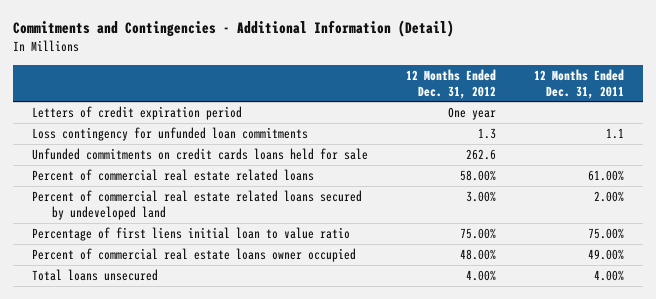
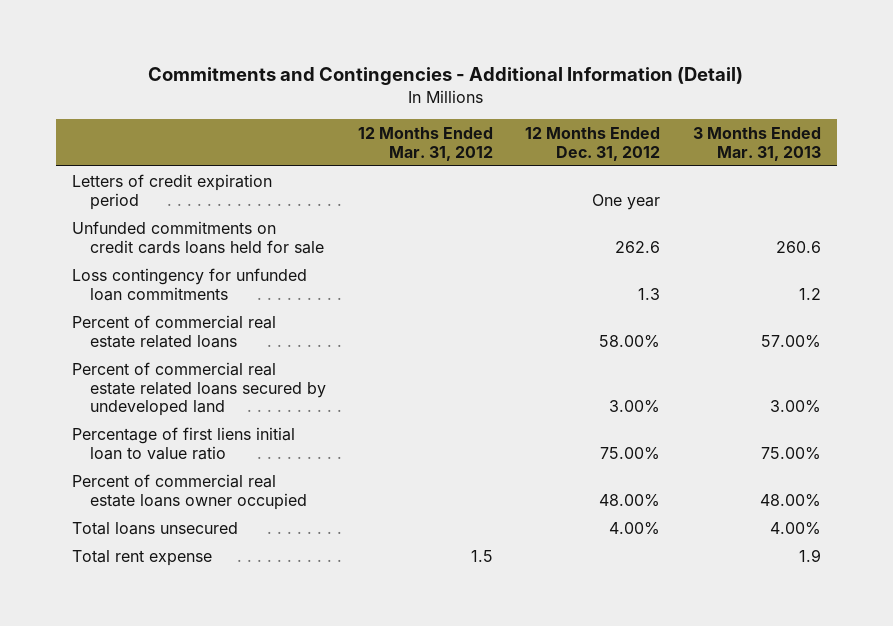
- | 12 Months Ended Dec. 31, 2012 | 12 Months Ended Dec. 31, 2011
+ | 12 Months Ended Mar. 31, 2012 | 12 Months Ended Dec. 31, 2012 | 3 Months Ended Mar. 31, 2013
moved down: Loss contingency for unfunded loan commitments | | 1.3 | 1.2
+ Total rent expense | 1.5 | | 1.9

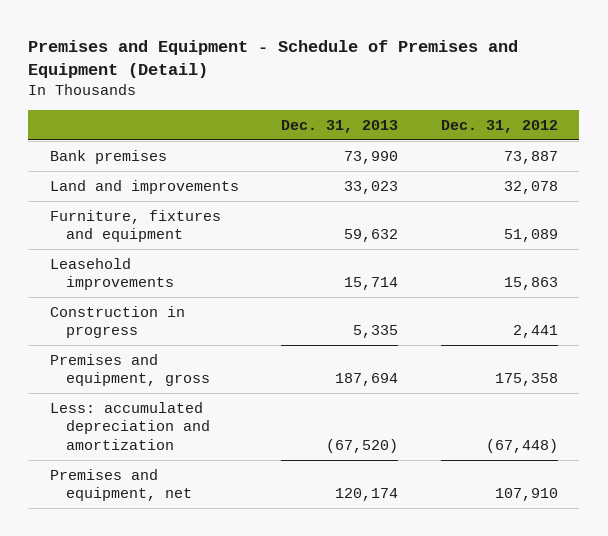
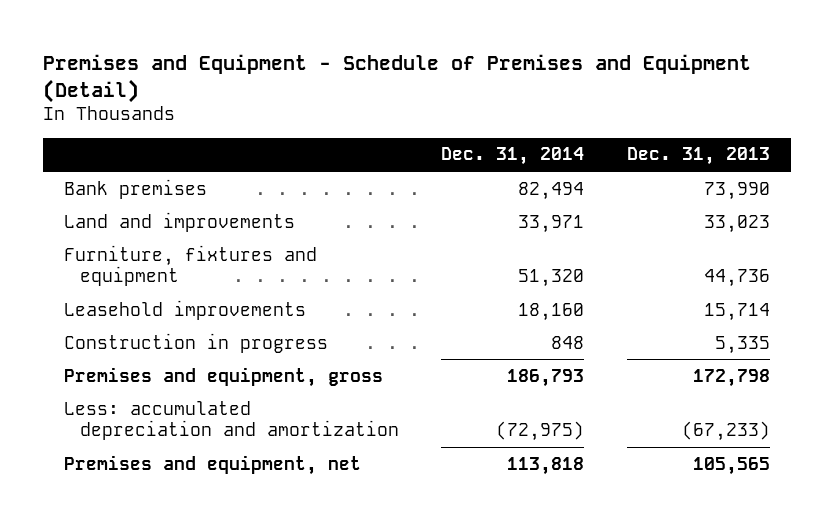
- | Dec. 31, 2013 | Dec. 31, 2012
+ | Dec. 31, 2014 | Dec. 31, 2013
- Furniture, fixtures and equipment | 59,632 | 51,089
+ Furniture, fixtures and equipment | 51,320 | 44,736
- Premises and equipment, gross | 187,694 | 175,358
- Less: accumulated depreciation and amortization | (67,520) | (67,448)
- Premises and equipment, net | 120,174 | 107,910
+ Premises and equipment, gross | 186,793 | 172,798
+ Less: accumulated depreciation and amortization | (72,975) | (67,233)
+ Premises and equipment, net | 113,818 | 105,565

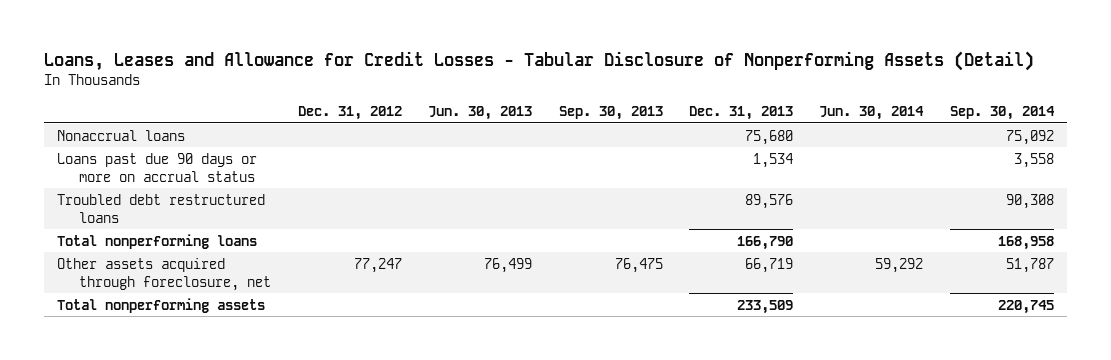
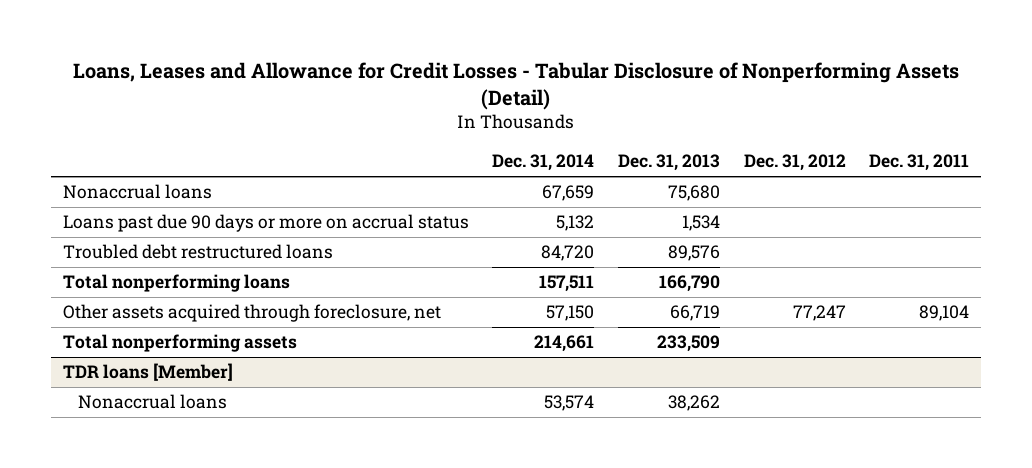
- | Dec. 31, 2012 | Jun. 30, 2013 | Sep. 30, 2013 | Dec. 31, 2013 | Jun. 30, 2014 | Sep. 30, 2014
+ | Dec. 31, 2014 | Dec. 31, 2013 | Dec. 31, 2012 | Dec. 31, 2011
+ TDR loans [Member]
+ Nonaccrual loans | 53,574 | 38,262 | |

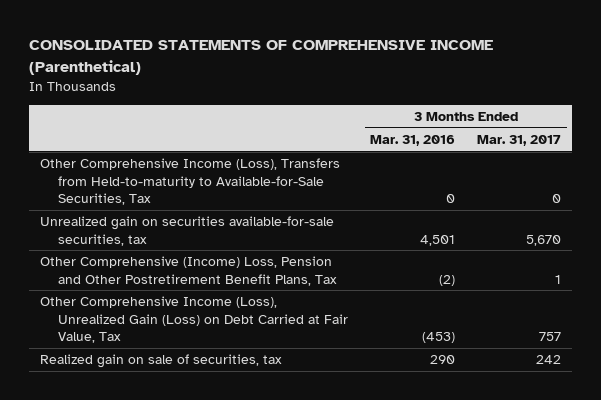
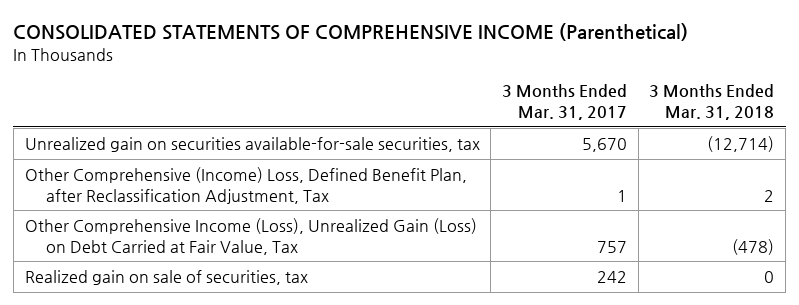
- | 3 Months Ended Mar. 31, 2016 | 3 Months Ended Mar. 31, 2017
+ | 3 Months Ended Mar. 31, 2017 | 3 Months Ended Mar. 31, 2018
- Other Comprehensive Income (Loss), Transfers from Held-to-maturity to Available-for-Sale Securities, Tax | 0 | 0
- Other Comprehensive (Income) Loss, Pension and Other Postretirement Benefit Plans, Tax | (2) | 1
+ Other Comprehensive (Income) Loss, Defined Benefit Plan, after Reclassification Adjustment, Tax | 1 | 2

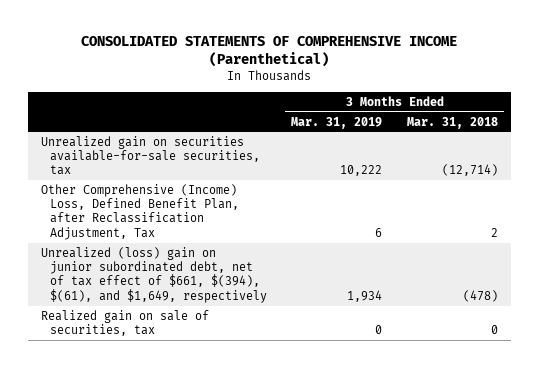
- | 3 Months Ended Mar. 31, 2017 | 3 Months Ended Mar. 31, 2018
+ | 3 Months Ended Mar. 31, 2019 | 3 Months Ended Mar. 31, 2018
- Other Comprehensive Income (Loss), Unrealized Gain (Loss) on Debt Carried at Fair Value, Tax | 757 | (478)
+ Unrealized (loss) gain on junior subordinated debt, net of tax effect of $661, $(394), $(61), and $1,649, respectively | 1,934 | (478)

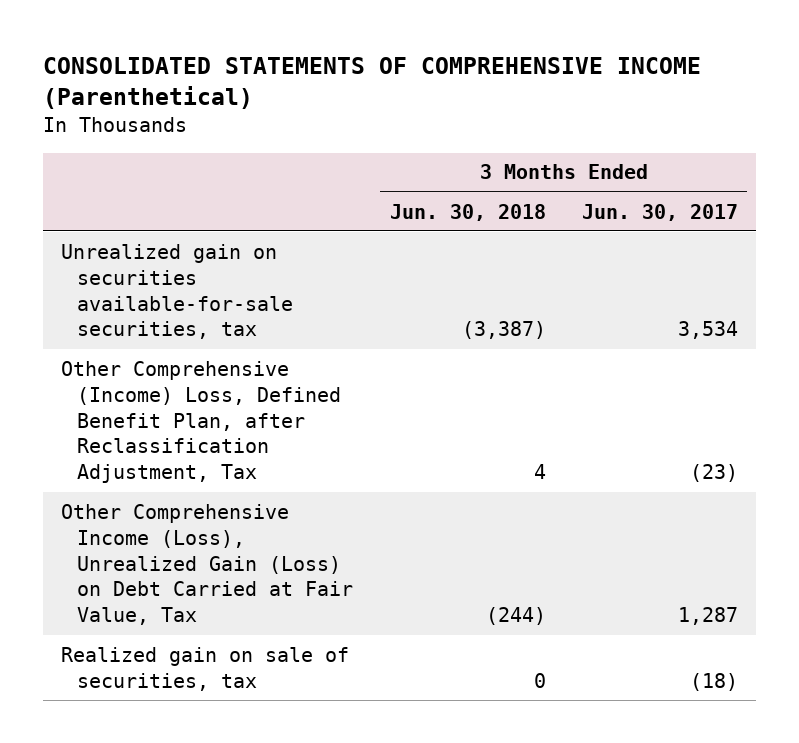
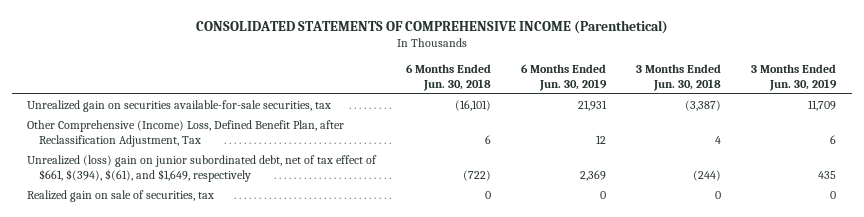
- | 3 Months Ended Jun. 30, 2018 | 3 Months Ended Jun. 30, 2017
+ | 6 Months Ended Jun. 30, 2018 | 6 Months Ended Jun. 30, 2019 | 3 Months Ended Jun. 30, 2018 | 3 Months Ended Jun. 30, 2019
- Other Comprehensive Income (Loss), Unrealized Gain (Loss) on Debt Carried at Fair Value, Tax | (244) | 1,287
+ Unrealized (loss) gain on junior subordinated debt, net of tax effect of $661, $(394), $(61), and $1,649, respectively | (722) | 2,369 | (244) | 435

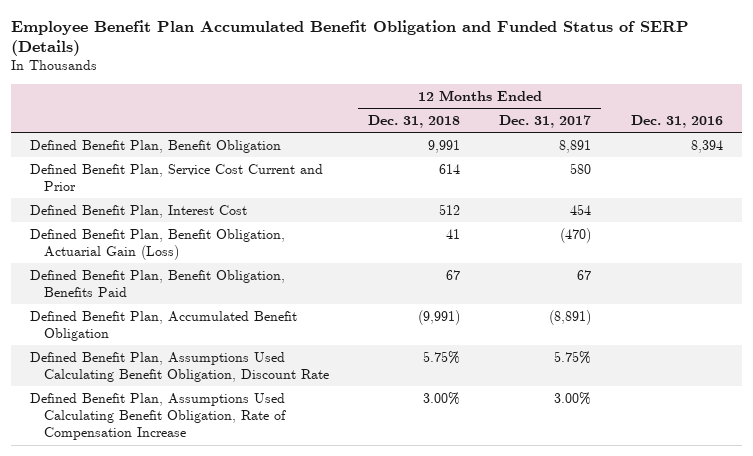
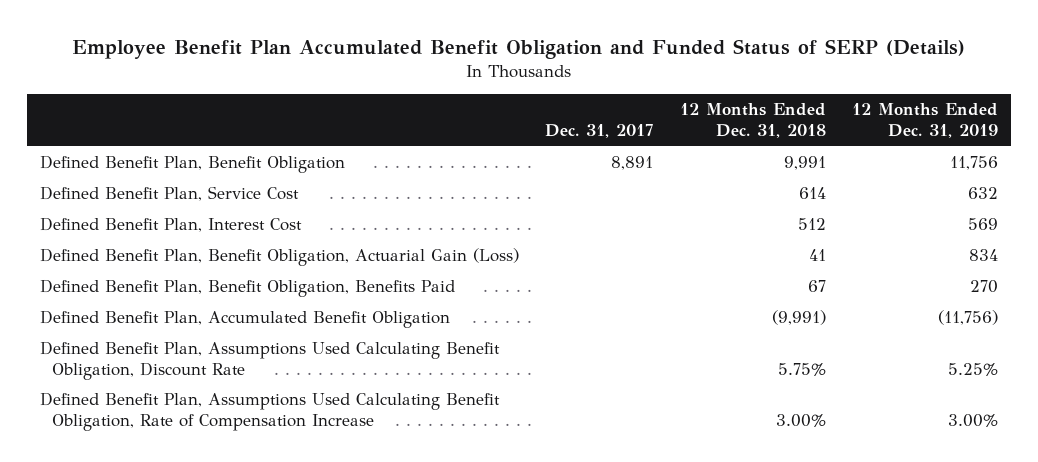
- | 12 Months Ended Dec. 31, 2018 | 12 Months Ended Dec. 31, 2017 | Dec. 31, 2016
+ | Dec. 31, 2017 | 12 Months Ended Dec. 31, 2018 | 12 Months Ended Dec. 31, 2019
- Defined Benefit Plan, Service Cost Current and Prior | 614 | 580 |
+ Defined Benefit Plan, Service Cost | | 614 | 632

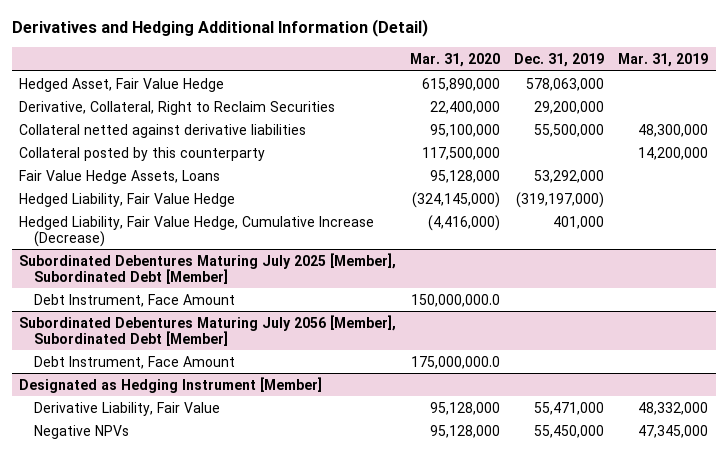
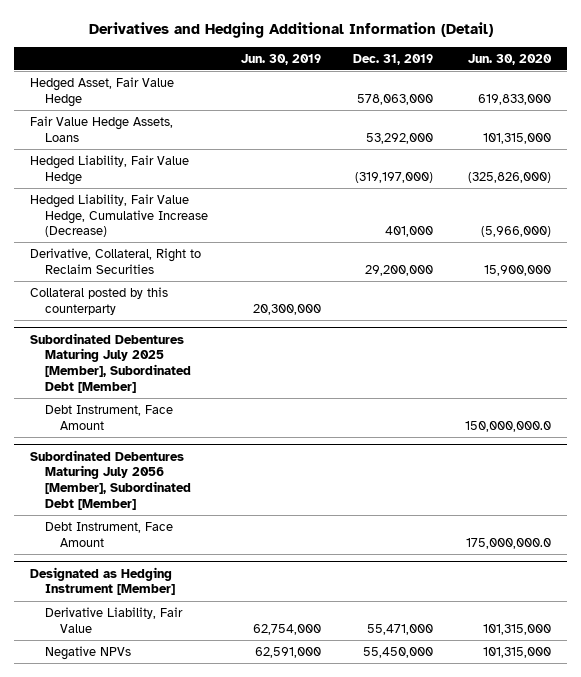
- | Mar. 31, 2020 | Dec. 31, 2019 | Mar. 31, 2019
+ | Jun. 30, 2019 | Dec. 31, 2019 | Jun. 30, 2020
- Collateral netted against derivative liabilities | 95,100,000 | 55,500,000 | 48,300,000
moved down: Derivative, Collateral, Right to Reclaim Securities | | 29,200,000 | 15,900,000
moved down: Collateral posted by this counterparty | 20,300,000 | |

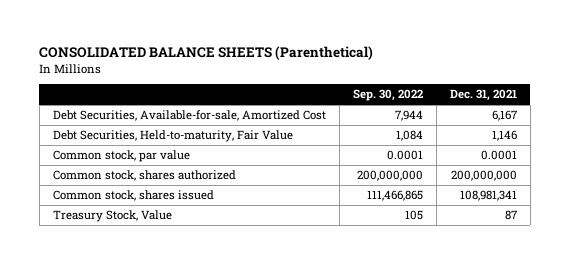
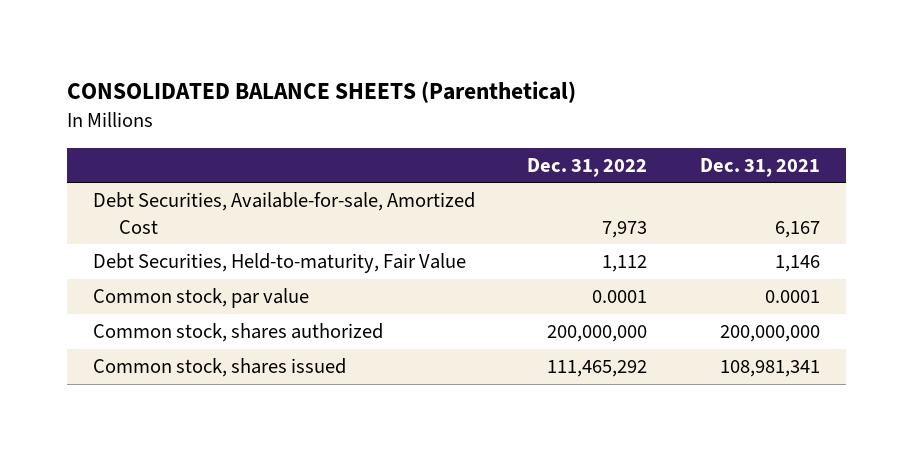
- | Sep. 30, 2022 | Dec. 31, 2021
+ | Dec. 31, 2022 | Dec. 31, 2021
- Treasury Stock, Value | 105 | 87

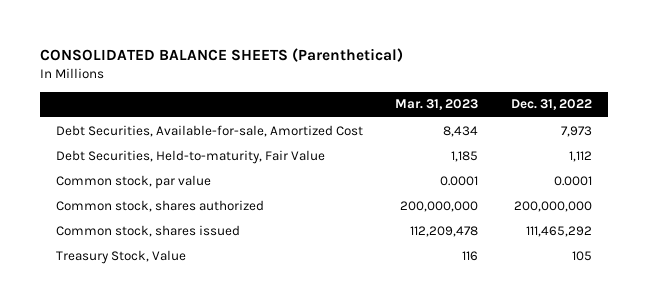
- | Dec. 31, 2022 | Dec. 31, 2021
+ | Mar. 31, 2023 | Dec. 31, 2022
+ Treasury Stock, Value | 116 | 105

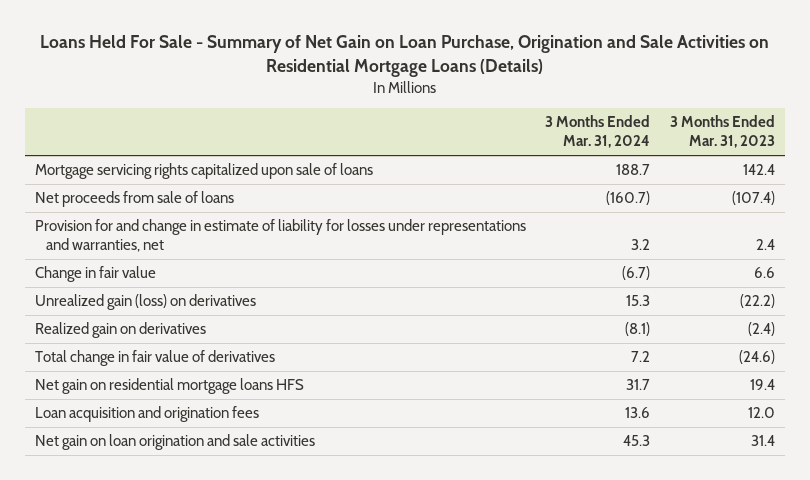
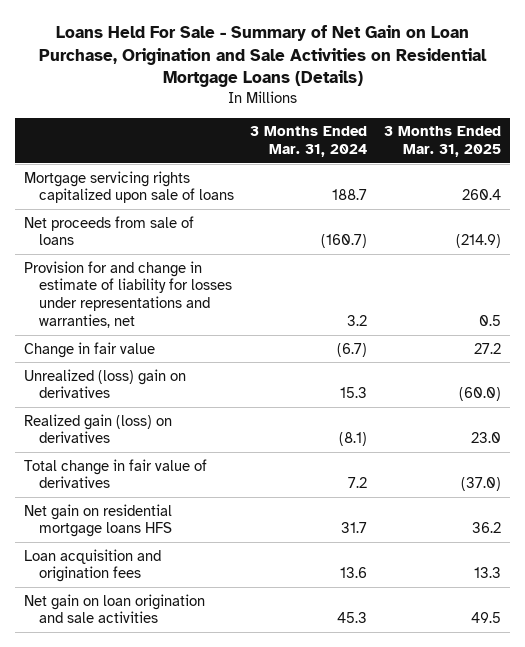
- | 3 Months Ended Mar. 31, 2024 | 3 Months Ended Mar. 31, 2023
+ | 3 Months Ended Mar. 31, 2024 | 3 Months Ended Mar. 31, 2025
- Unrealized gain (loss) on derivatives | 15.3 | (22.2)
- Realized gain on derivatives | (8.1) | (2.4)
+ Unrealized (loss) gain on derivatives | 15.3 | (60.0)
+ Realized gain (loss) on derivatives | (8.1) | 23.0

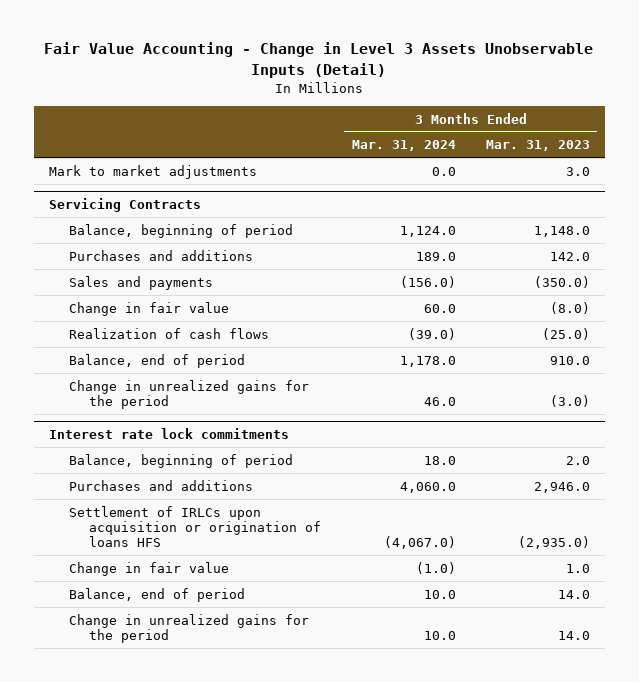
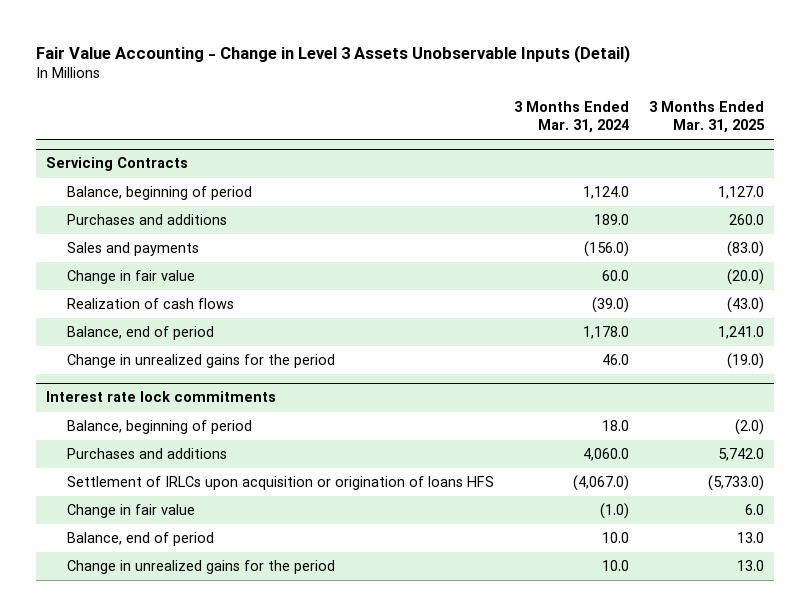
- | 3 Months Ended Mar. 31, 2024 | 3 Months Ended Mar. 31, 2023
+ | 3 Months Ended Mar. 31, 2024 | 3 Months Ended Mar. 31, 2025
- Mark to market adjustments | 0.0 | 3.0

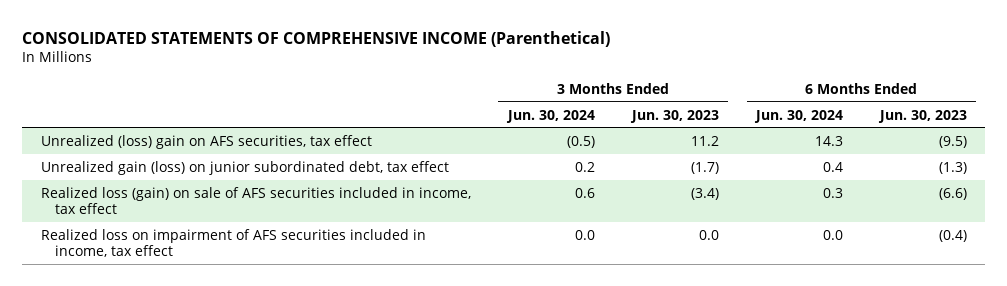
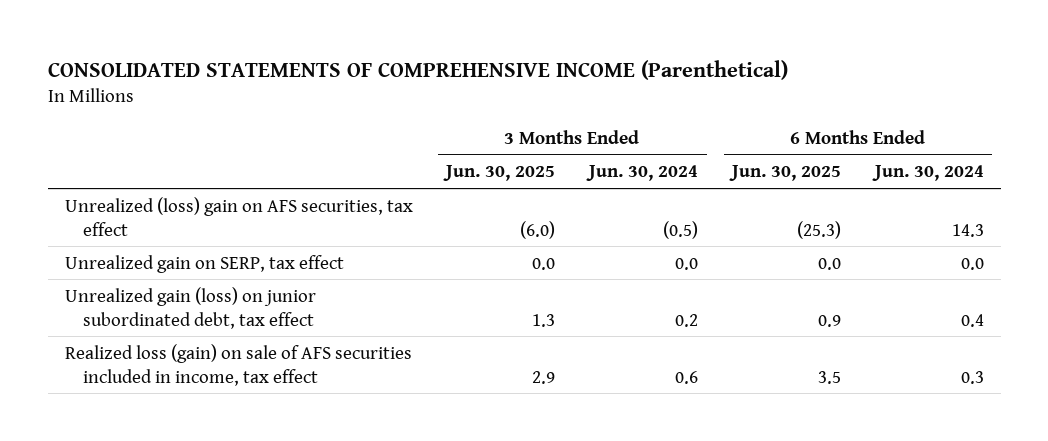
- | 3 Months Ended Jun. 30, 2024 | 3 Months Ended Jun. 30, 2023 | 6 Months Ended Jun. 30, 2024 | 6 Months Ended Jun. 30, 2023
+ | 3 Months Ended Jun. 30, 2025 | 3 Months Ended Jun. 30, 2024 | 6 Months Ended Jun. 30, 2025 | 6 Months Ended Jun. 30, 2024
+ Unrealized gain on SERP, tax effect | 0.0 | 0.0 | 0.0 | 0.0
- Realized loss on impairment of AFS securities included in income, tax effect | 0.0 | 0.0 | 0.0 | (0.4)

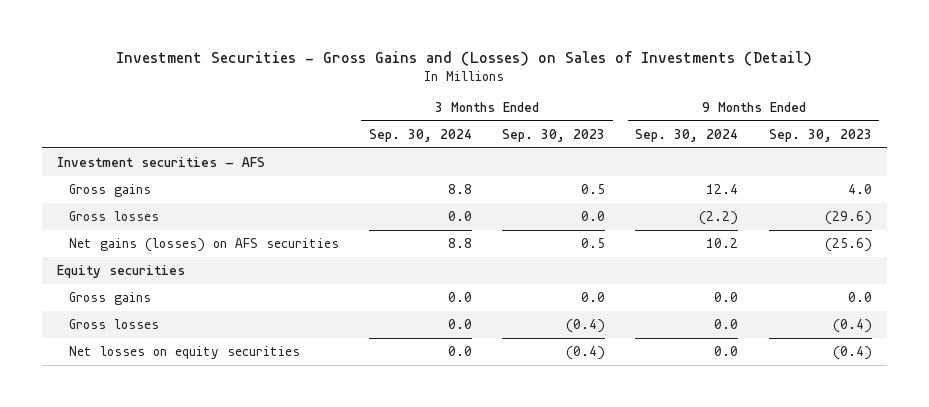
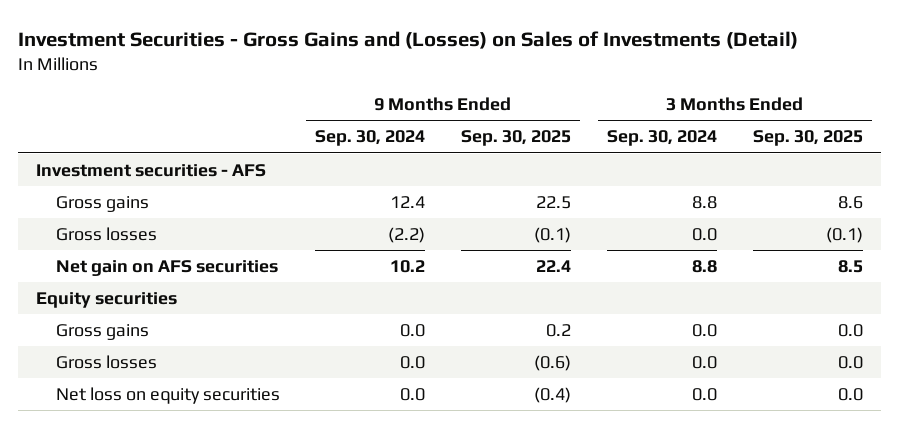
- | 3 Months Ended Sep. 30, 2024 | 3 Months Ended Sep. 30, 2023 | 9 Months Ended Sep. 30, 2024 | 9 Months Ended Sep. 30, 2023
+ | 9 Months Ended Sep. 30, 2024 | 9 Months Ended Sep. 30, 2025 | 3 Months Ended Sep. 30, 2024 | 3 Months Ended Sep. 30, 2025
- Net gains (losses) on AFS securities | 8.8 | 0.5 | 10.2 | (25.6)
+ Net gain on AFS securities | 10.2 | 22.4 | 8.8 | 8.5
- Net losses on equity securities | 0.0 | (0.4) | 0.0 | (0.4)
+ Net loss on equity securities | 0.0 | (0.4) | 0.0 | 0.0

